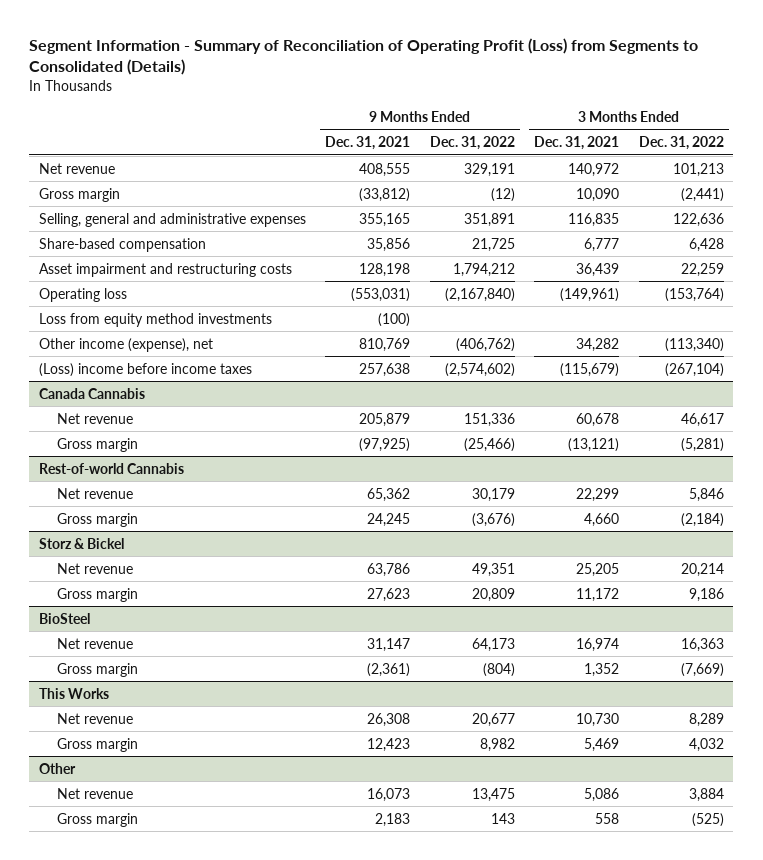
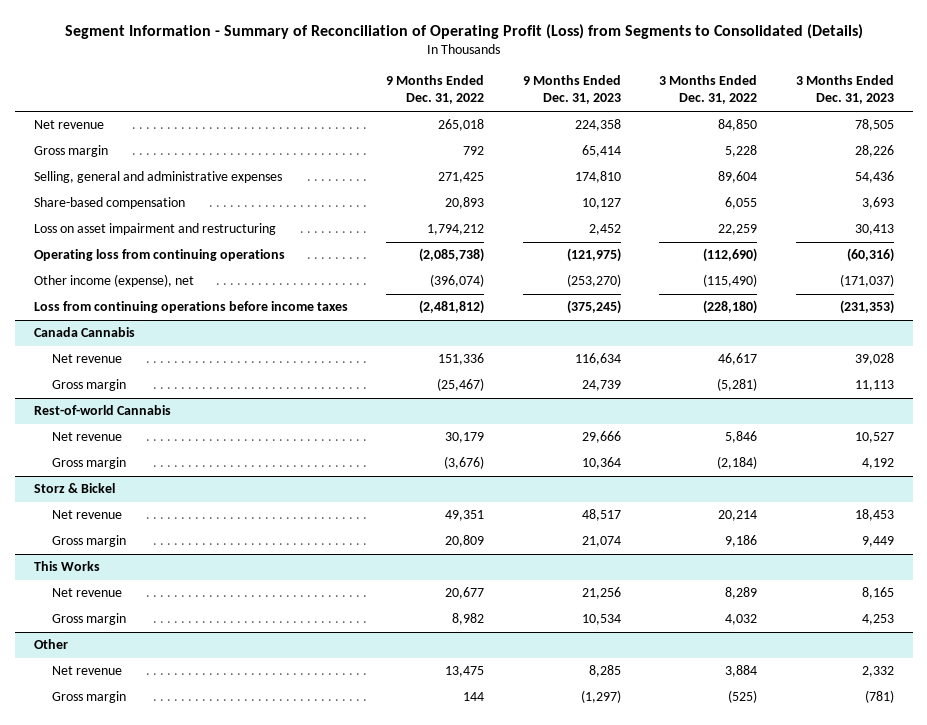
- | 9 Months Ended Dec. 31, 2021 | 9 Months Ended Dec. 31, 2022 | 3 Months Ended Dec. 31, 2021 | 3 Months Ended Dec. 31, 2022
+ | 9 Months Ended Dec. 31, 2022 | 9 Months Ended Dec. 31, 2023 | 3 Months Ended Dec. 31, 2022 | 3 Months Ended Dec. 31, 2023
- Net revenue | 408,555 | 329,191 | 140,972 | 101,213
- Gross margin | (33,812) | (12) | 10,090 | (2,441)
- Selling, general and administrative expenses | 355,165 | 351,891 | 116,835 | 122,636
- Share-based compensation | 35,856 | 21,725 | 6,777 | 6,428
- Asset impairment and restructuring costs | 128,198 | 1,794,212 | 36,439 | 22,259
- Operating loss | (553,031) | (2,167,840) | (149,961) | (153,764)
- Loss from equity method investments | (100) | | |
- Other income (expense), net | 810,769 | (406,762) | 34,282 | (113,340)
- (Loss) income before income taxes | 257,638 | (2,574,602) | (115,679) | (267,104)
+ Net revenue | 265,018 | 224,358 | 84,850 | 78,505
+ Gross margin | 792 | 65,414 | 5,228 | 28,226
+ Selling, general and administrative expenses | 271,425 | 174,810 | 89,604 | 54,436
+ Share-based compensation | 20,893 | 10,127 | 6,055 | 3,693
+ Loss on asset impairment and restructuring | 1,794,212 | 2,452 | 22,259 | 30,413
+ Operating loss from continuing operations | (2,085,738) | (121,975) | (112,690) | (60,316)
+ Other income (expense), net | (396,074) | (253,270) | (115,490) | (171,037)
+ Loss from continuing operations before income taxes | (2,481,812) | (375,245) | (228,180) | (231,353)
@ Canada Cannabis
- Gross margin | (97,925) | (25,466) | (13,121) | (5,281)
+ Gross margin | (25,467) | 24,739 | (5,281) | 11,113
- BioSteel
- Net revenue | 31,147 | 64,173 | 16,974 | 16,363
- Gross margin | (2,361) | (804) | 1,352 | (7,669)
@ Other
- Gross margin | 2,183 | 143 | 558 | (525)
+ Gross margin | 144 | (1,297) | (525) | (781)

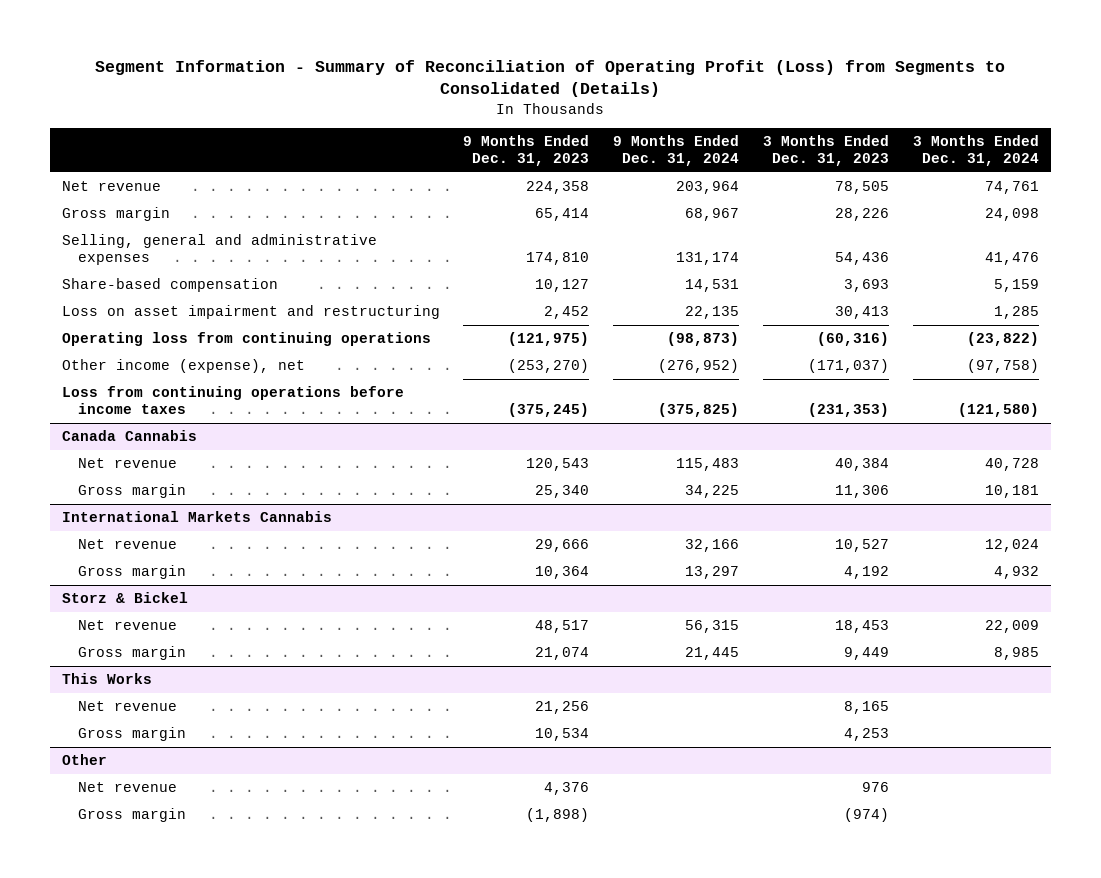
- | 9 Months Ended Dec. 31, 2022 | 9 Months Ended Dec. 31, 2023 | 3 Months Ended Dec. 31, 2022 | 3 Months Ended Dec. 31, 2023
+ | 9 Months Ended Dec. 31, 2023 | 9 Months Ended Dec. 31, 2024 | 3 Months Ended Dec. 31, 2023 | 3 Months Ended Dec. 31, 2024
@ Canada Cannabis
- Net revenue | 151,336 | 116,634 | 46,617 | 39,028
- Gross margin | (25,467) | 24,739 | (5,281) | 11,113
- Rest-of-world Cannabis
@ Canada Cannabis
+ Net revenue | 120,543 | 115,483 | 40,384 | 40,728
+ Gross margin | 25,340 | 34,225 | 11,306 | 10,181
+ International Markets Cannabis
@ Other
- Net revenue | 13,475 | 8,285 | 3,884 | 2,332
- Gross margin | 144 | (1,297) | (525) | (781)
+ Net revenue | 4,376 | | 976 |
+ Gross margin | (1,898) | | (974) |

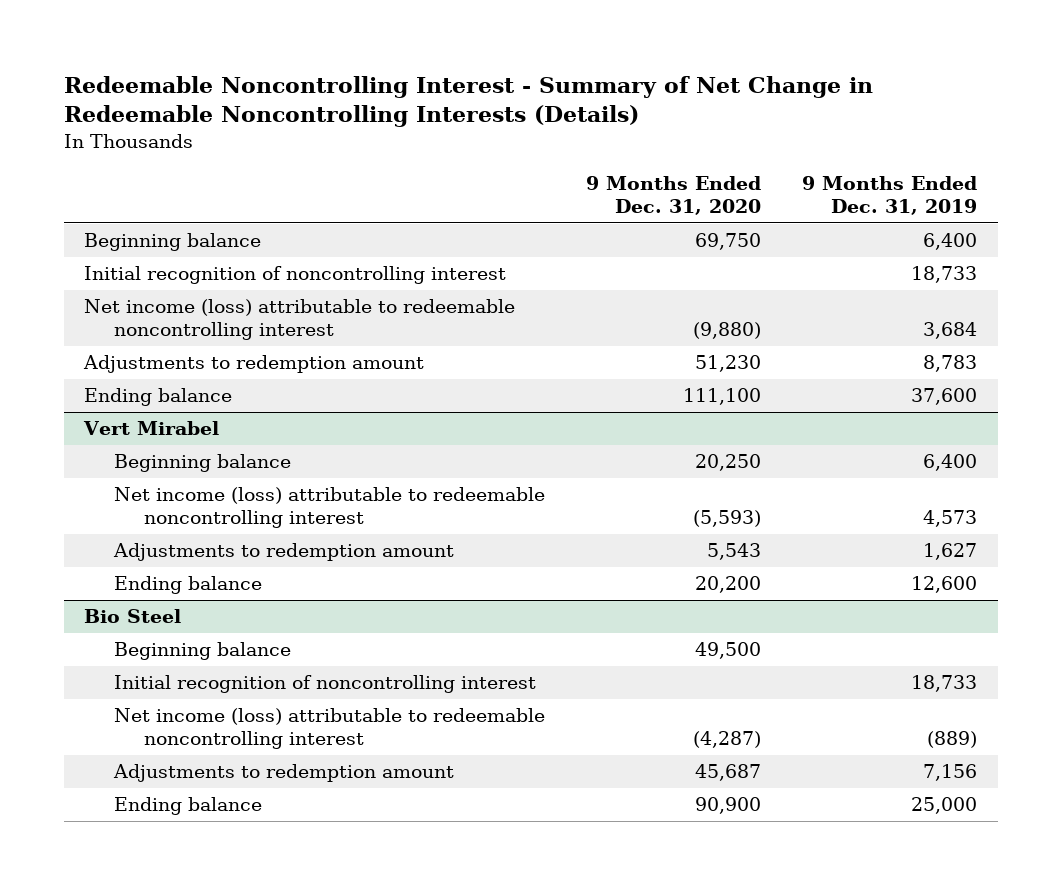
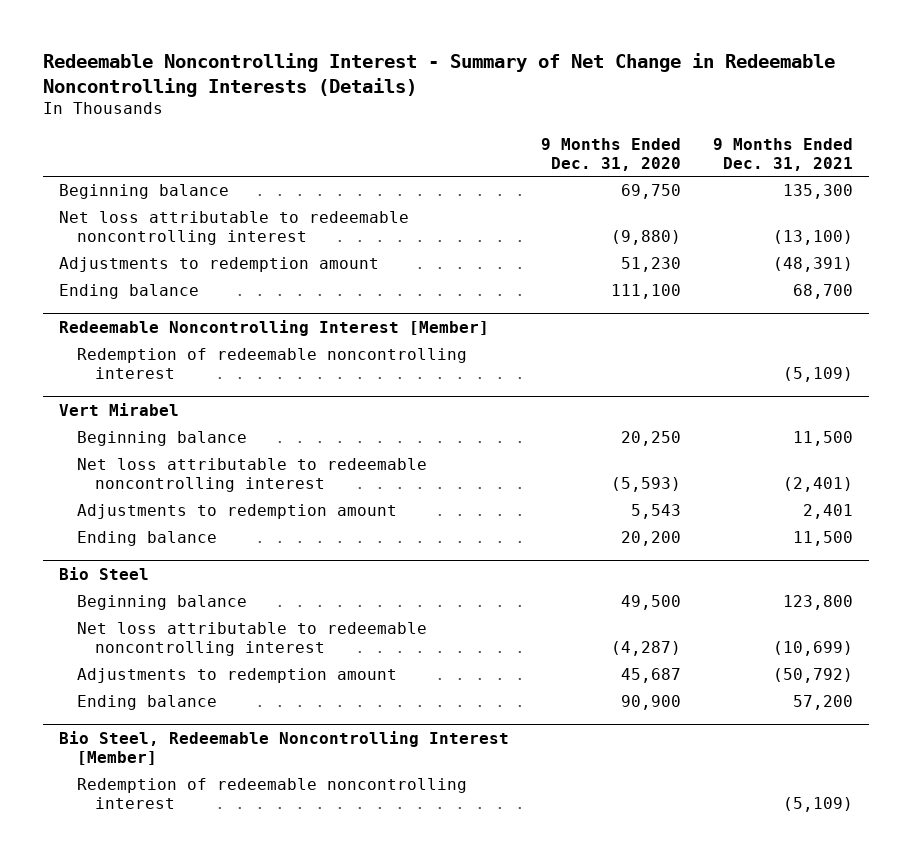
- | 9 Months Ended Dec. 31, 2020 | 9 Months Ended Dec. 31, 2019
+ | 9 Months Ended Dec. 31, 2020 | 9 Months Ended Dec. 31, 2021
- Initial recognition of noncontrolling interest | | 18,733
- Net income (loss) attributable to redeemable noncontrolling interest | (9,880) | 3,684
+ Net loss attributable to redeemable noncontrolling interest | (9,880) | (13,100)
+ Redeemable Noncontrolling Interest [Member]
+ Redemption of redeemable noncontrolling interest | | (5,109)
@ Vert Mirabel
- Net income (loss) attributable to redeemable noncontrolling interest | (5,593) | 4,573
+ Net loss attributable to redeemable noncontrolling interest | (5,593) | (2,401)
@ Bio Steel
- Initial recognition of noncontrolling interest | | 18,733
- Net income (loss) attributable to redeemable noncontrolling interest | (4,287) | (889)
+ Net loss attributable to redeemable noncontrolling interest | (4,287) | (10,699)
+ Bio Steel, Redeemable Noncontrolling Interest [Member]
+ Redemption of redeemable noncontrolling interest | | (5,109)

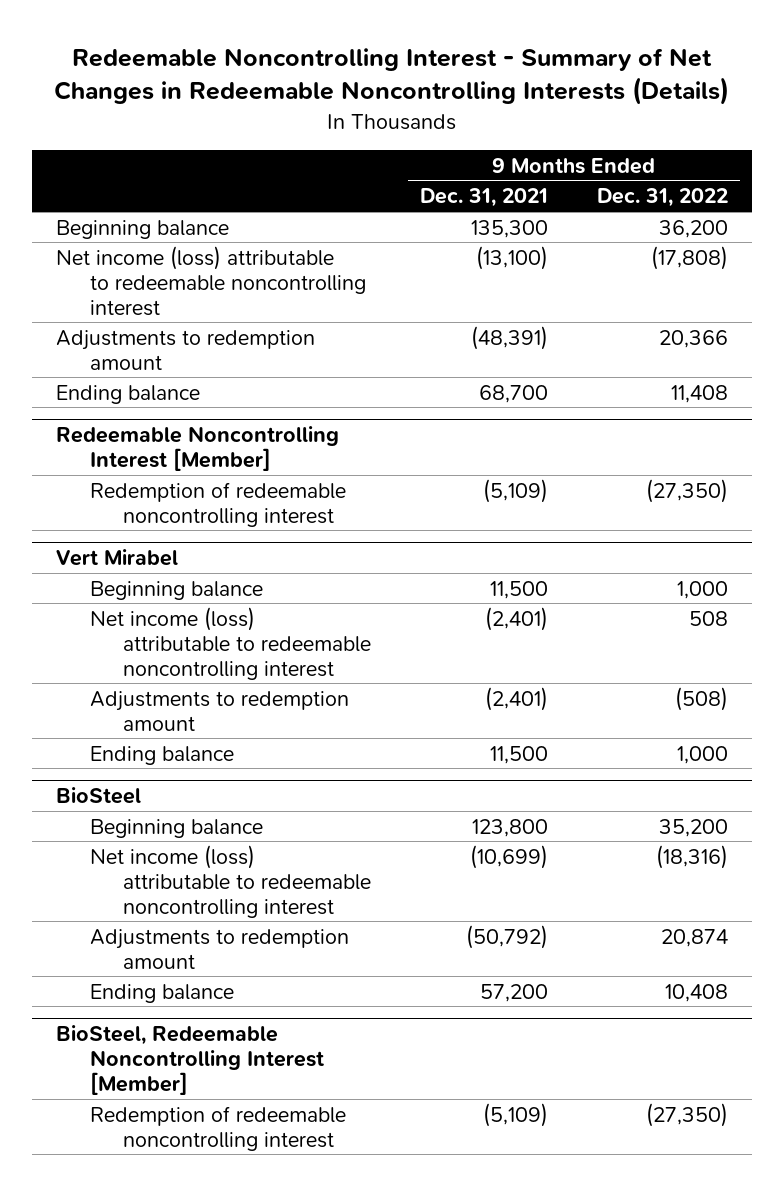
- Redeemable Noncontrolling Interest - Summary of Net Change in Redeemable Noncontrolling Interests (Details)
+ Redeemable Noncontrolling Interest - Summary of Net Changes in Redeemable Noncontrolling Interests (Details)
- | 9 Months Ended Dec. 31, 2020 | 9 Months Ended Dec. 31, 2021
+ | 9 Months Ended Dec. 31, 2021 | 9 Months Ended Dec. 31, 2022
- Net loss attributable to redeemable noncontrolling interest | (9,880) | (13,100)
+ Net income (loss) attributable to redeemable noncontrolling interest | (13,100) | (17,808)
@ Vert Mirabel
- Net loss attributable to redeemable noncontrolling interest | (5,593) | (2,401)
- Adjustments to redemption amount | 5,543 | 2,401
+ Net income (loss) attributable to redeemable noncontrolling interest | (2,401) | 508
+ Adjustments to redemption amount | (2,401) | (508)
- Bio Steel
+ BioSteel
- Net loss attributable to redeemable noncontrolling interest | (4,287) | (10,699)
+ Net income (loss) attributable to redeemable noncontrolling interest | (10,699) | (18,316)
- Bio Steel, Redeemable Noncontrolling Interest [Member]
+ BioSteel, Redeemable Noncontrolling Interest [Member]

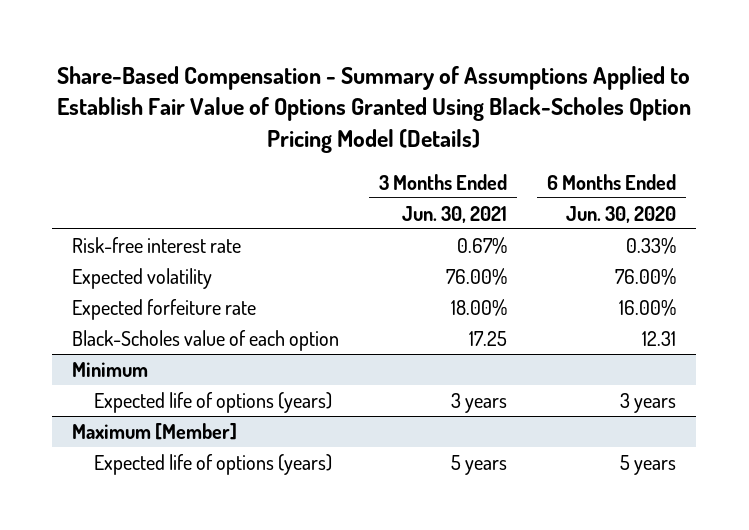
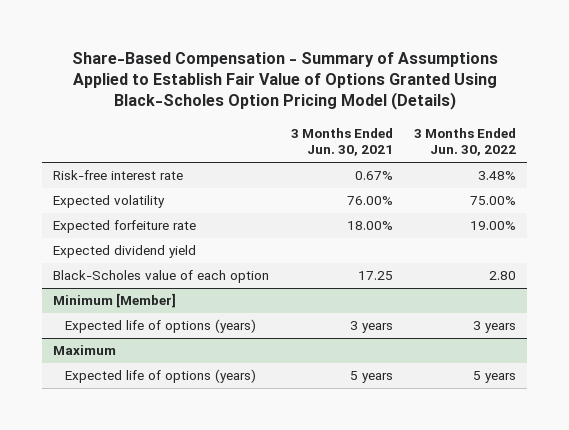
- | 3 Months Ended Jun. 30, 2021 | 6 Months Ended Jun. 30, 2020
+ | 3 Months Ended Jun. 30, 2021 | 3 Months Ended Jun. 30, 2022
+ Expected dividend yield
- Minimum
+ Minimum [Member]
- Maximum [Member]
+ Maximum

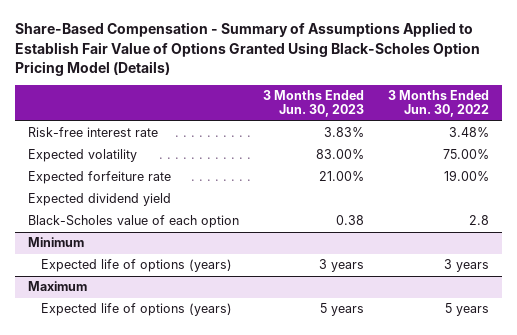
- | 3 Months Ended Jun. 30, 2021 | 3 Months Ended Jun. 30, 2022
+ | 3 Months Ended Jun. 30, 2023 | 3 Months Ended Jun. 30, 2022
- Black-Scholes value of each option | 17.25 | 2.80
- Minimum [Member]
+ Black-Scholes value of each option | 0.38 | 2.8
+ Minimum

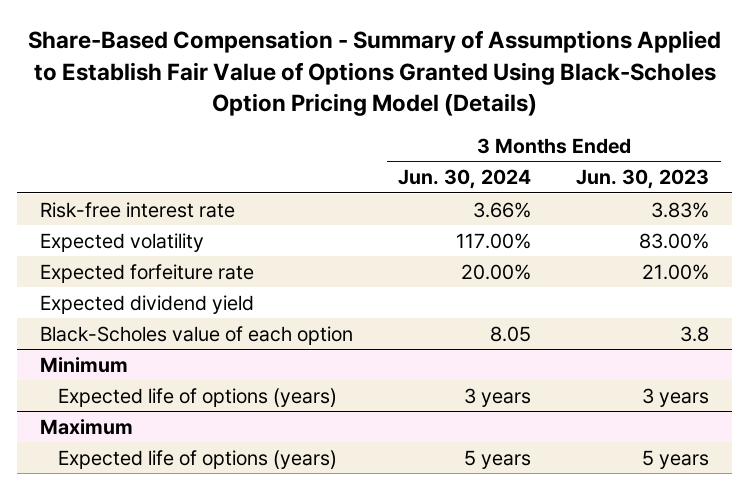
- | 3 Months Ended Jun. 30, 2023 | 3 Months Ended Jun. 30, 2022
+ | 3 Months Ended Jun. 30, 2024 | 3 Months Ended Jun. 30, 2023
- Black-Scholes value of each option | 0.38 | 2.8
+ Black-Scholes value of each option | 8.05 | 3.8

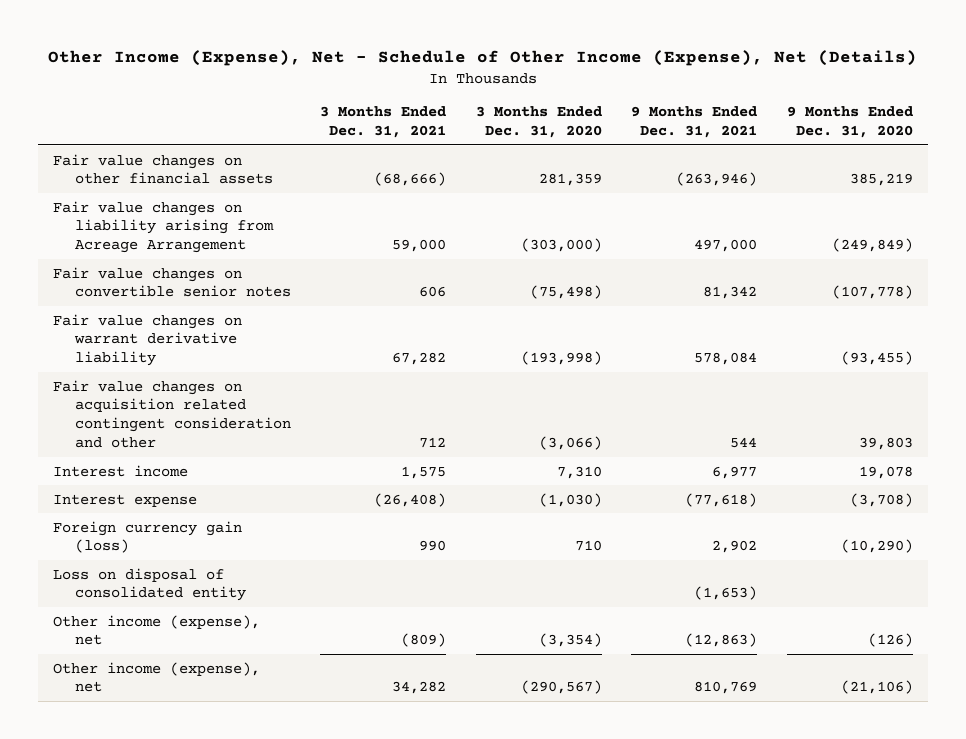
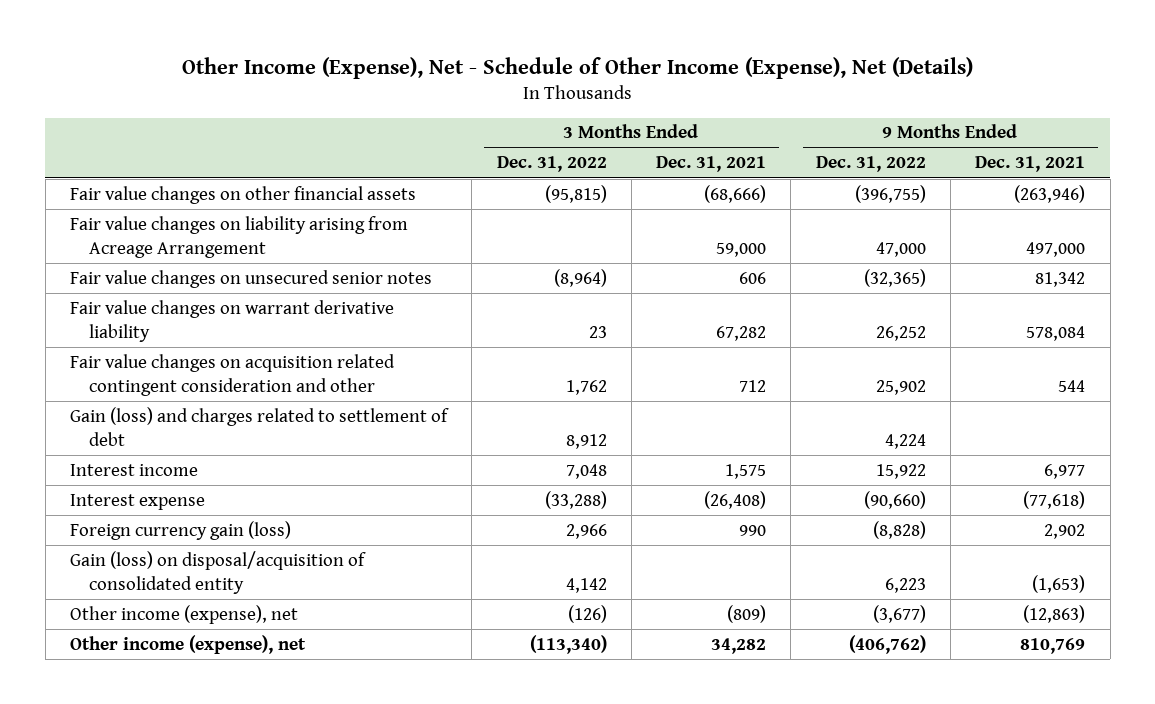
- | 3 Months Ended Dec. 31, 2021 | 3 Months Ended Dec. 31, 2020 | 9 Months Ended Dec. 31, 2021 | 9 Months Ended Dec. 31, 2020
+ | 3 Months Ended Dec. 31, 2022 | 3 Months Ended Dec. 31, 2021 | 9 Months Ended Dec. 31, 2022 | 9 Months Ended Dec. 31, 2021
- Fair value changes on convertible senior notes | 606 | (75,498) | 81,342 | (107,778)
+ Fair value changes on unsecured senior notes | (8,964) | 606 | (32,365) | 81,342
+ Gain (loss) and charges related to settlement of debt | 8,912 | | 4,224 |
- Loss on disposal of consolidated entity | | | (1,653) |
+ Gain (loss) on disposal/acquisition of consolidated entity | 4,142 | | 6,223 | (1,653)

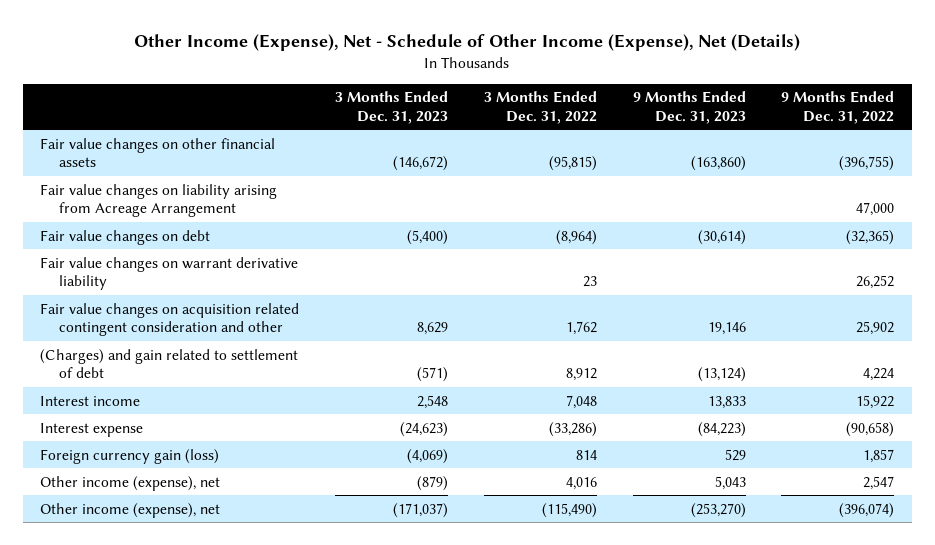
- | 3 Months Ended Dec. 31, 2022 | 3 Months Ended Dec. 31, 2021 | 9 Months Ended Dec. 31, 2022 | 9 Months Ended Dec. 31, 2021
+ | 3 Months Ended Dec. 31, 2023 | 3 Months Ended Dec. 31, 2022 | 9 Months Ended Dec. 31, 2023 | 9 Months Ended Dec. 31, 2022
- Fair value changes on unsecured senior notes | (8,964) | 606 | (32,365) | 81,342
+ Fair value changes on debt | (5,400) | (8,964) | (30,614) | (32,365)
- Gain (loss) and charges related to settlement of debt | 8,912 | | 4,224 |
+ (Charges) and gain related to settlement of debt | (571) | 8,912 | (13,124) | 4,224
- Interest expense | (33,288) | (26,408) | (90,660) | (77,618)
- Foreign currency gain (loss) | 2,966 | 990 | (8,828) | 2,902
- Gain (loss) on disposal/acquisition of consolidated entity | 4,142 | | 6,223 | (1,653)
- Other income (expense), net | (126) | (809) | (3,677) | (12,863)
- Other income (expense), net | (113,340) | 34,282 | (406,762) | 810,769
+ Interest expense | (24,623) | (33,286) | (84,223) | (90,658)
+ Foreign currency gain (loss) | (4,069) | 814 | 529 | 1,857
+ Other income (expense), net | (879) | 4,016 | 5,043 | 2,547
+ Other income (expense), net | (171,037) | (115,490) | (253,270) | (396,074)

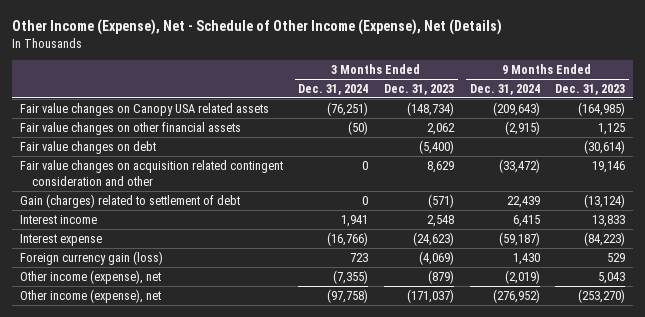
- | 3 Months Ended Dec. 31, 2023 | 3 Months Ended Dec. 31, 2022 | 9 Months Ended Dec. 31, 2023 | 9 Months Ended Dec. 31, 2022
+ | 3 Months Ended Dec. 31, 2024 | 3 Months Ended Dec. 31, 2023 | 9 Months Ended Dec. 31, 2024 | 9 Months Ended Dec. 31, 2023
- Fair value changes on other financial assets | (146,672) | (95,815) | (163,860) | (396,755)
- Fair value changes on liability arising from Acreage Arrangement | | | | 47,000
+ Fair value changes on Canopy USA related assets | (76,251) | (148,734) | (209,643) | (164,985)
+ Fair value changes on other financial assets | (50) | 2,062 | (2,915) | 1,125
- Fair value changes on warrant derivative liability | | 23 | | 26,252
- (Charges) and gain related to settlement of debt | (571) | 8,912 | (13,124) | 4,224
+ Gain (charges) related to settlement of debt | 0 | (571) | 22,439 | (13,124)

